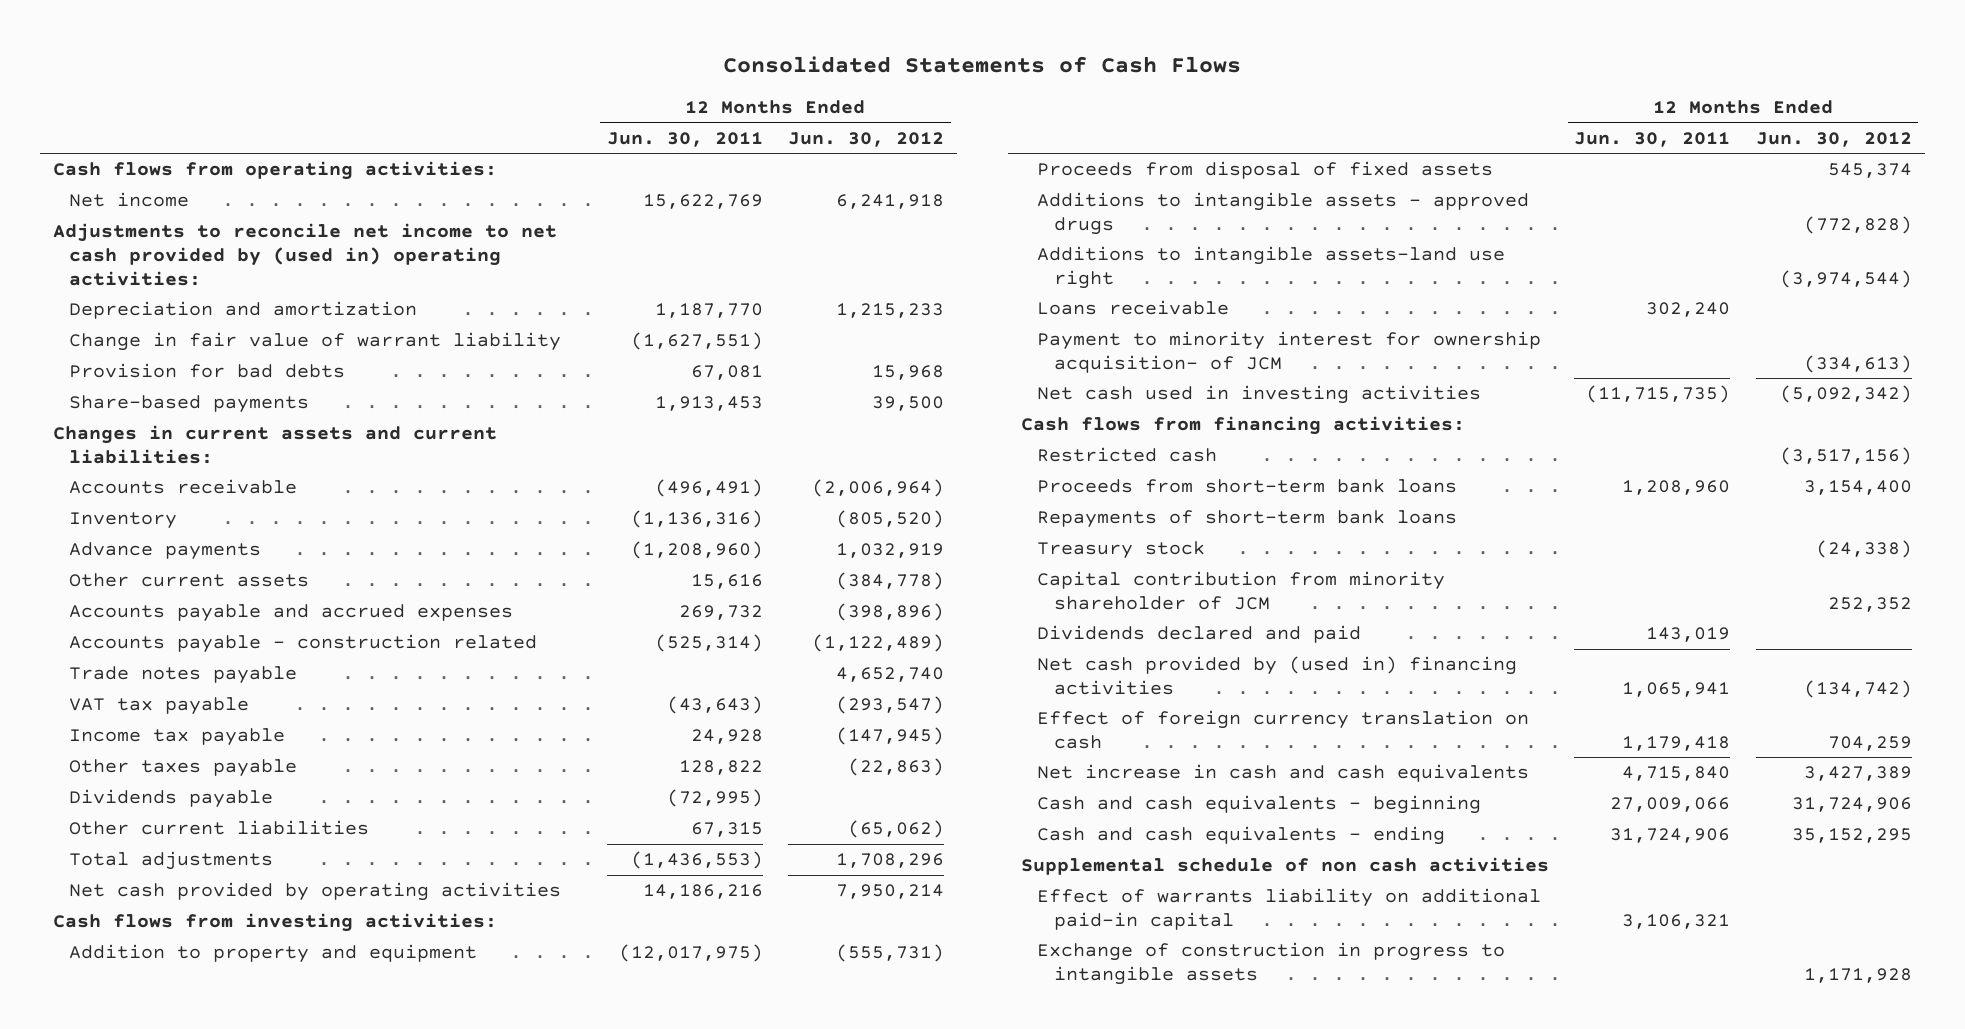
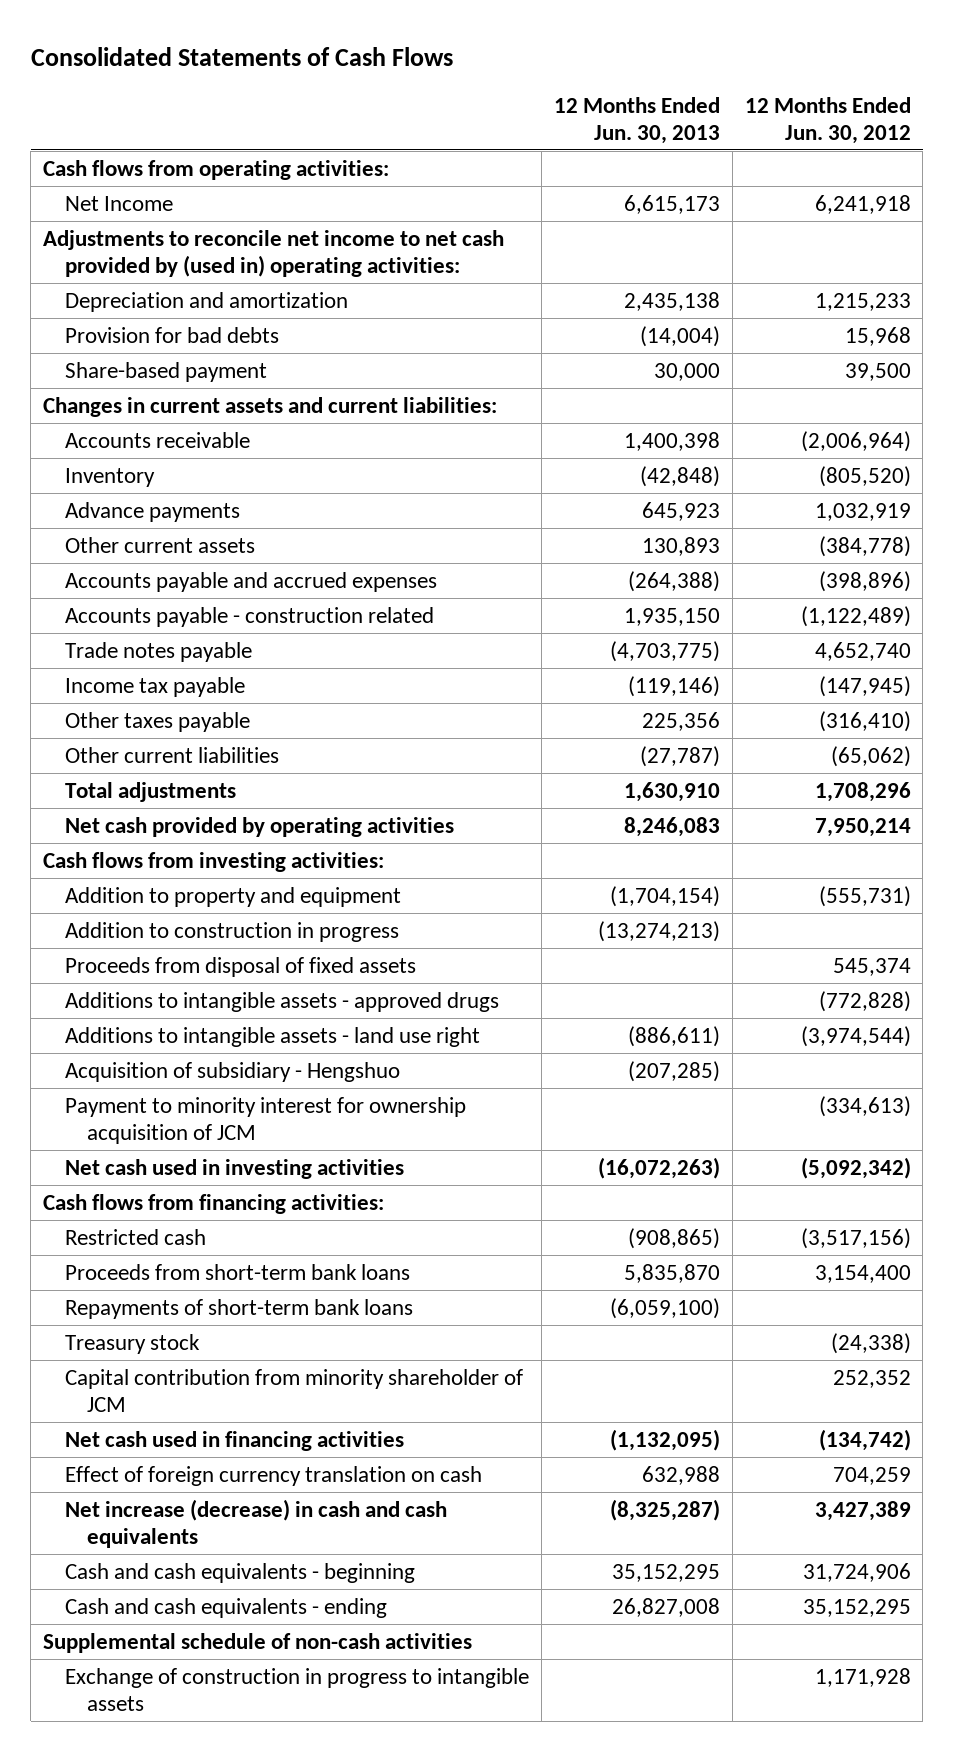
- | 12 Months Ended Jun. 30, 2011 | 12 Months Ended Jun. 30, 2012
+ | 12 Months Ended Jun. 30, 2013 | 12 Months Ended Jun. 30, 2012
- Net income | 15,622,769 | 6,241,918
+ Net Income | 6,615,173 | 6,241,918
- Change in fair value of warrant liability | (1,627,551) |
- Share-based payments | 1,913,453 | 39,500
+ Share-based payment | 30,000 | 39,500
- VAT tax payable | (43,643) | (293,547)
- Other taxes payable | 128,822 | (22,863)
- Dividends payable | (72,995) |
+ Other taxes payable | 225,356 | (316,410)
+ Addition to construction in progress | (13,274,213) |
- Additions to intangible assets-land use right | | (3,974,544)
- Loans receivable | 302,240 |
- Payment to minority interest for ownership acquisition- of JCM | | (334,613)
+ Additions to intangible assets - land use right | (886,611) | (3,974,544)
+ Acquisition of subsidiary - Hengshuo | (207,285) |
+ Payment to minority interest for ownership acquisition of JCM | | (334,613)
- Dividends declared and paid | 143,019 |
- Net cash provided by (used in) financing activities | 1,065,941 | (134,742)
+ Net cash used in financing activities | (1,132,095) | (134,742)
- Net increase in cash and cash equivalents | 4,715,840 | 3,427,389
+ Net increase (decrease) in cash and cash equivalents | (8,325,287) | 3,427,389
- Supplemental schedule of non cash activities
- Effect of warrants liability on additional paid-in capital | 3,106,321 |
+ Supplemental schedule of non-cash activities

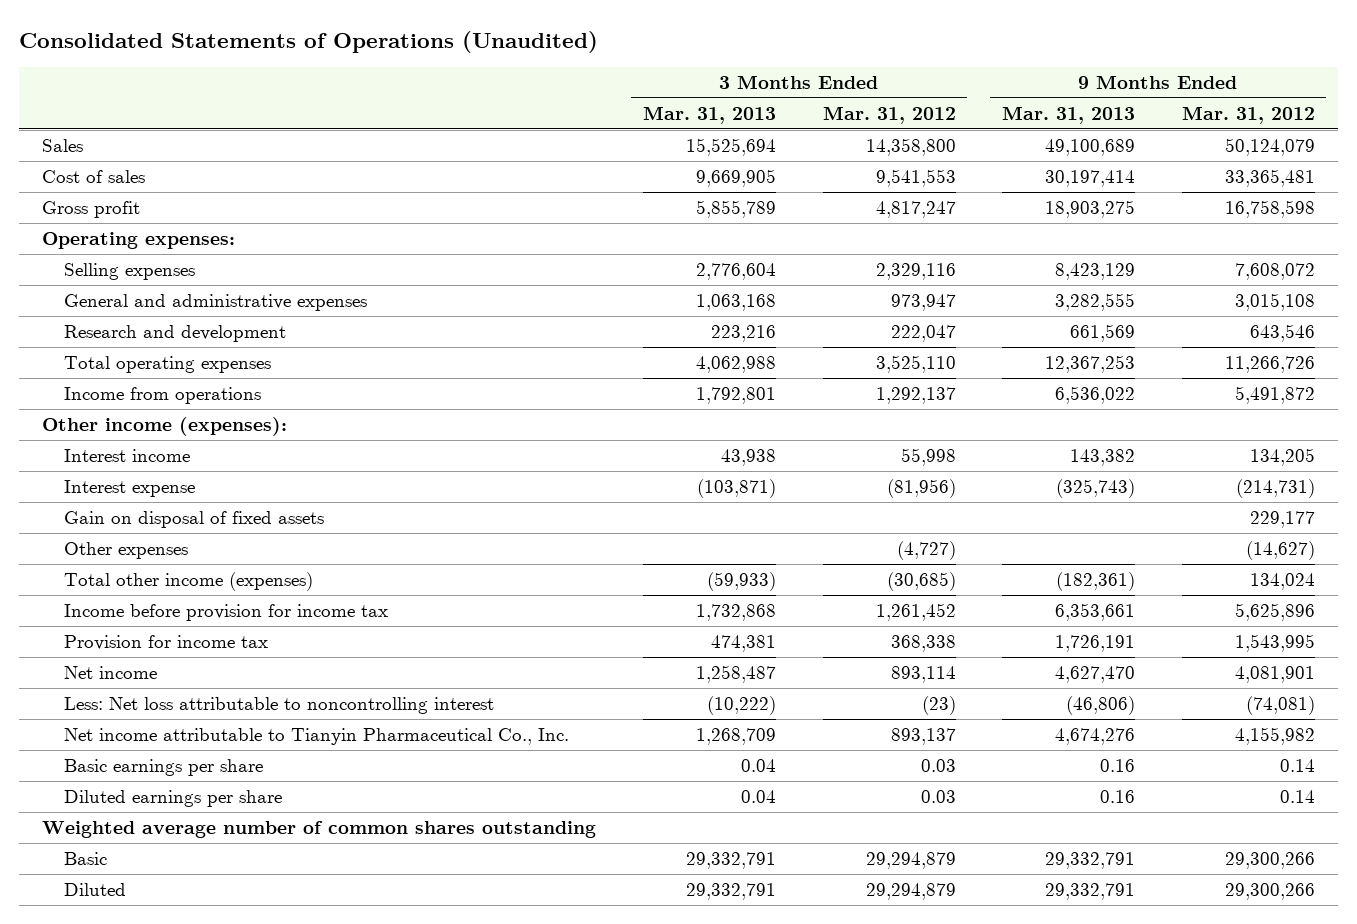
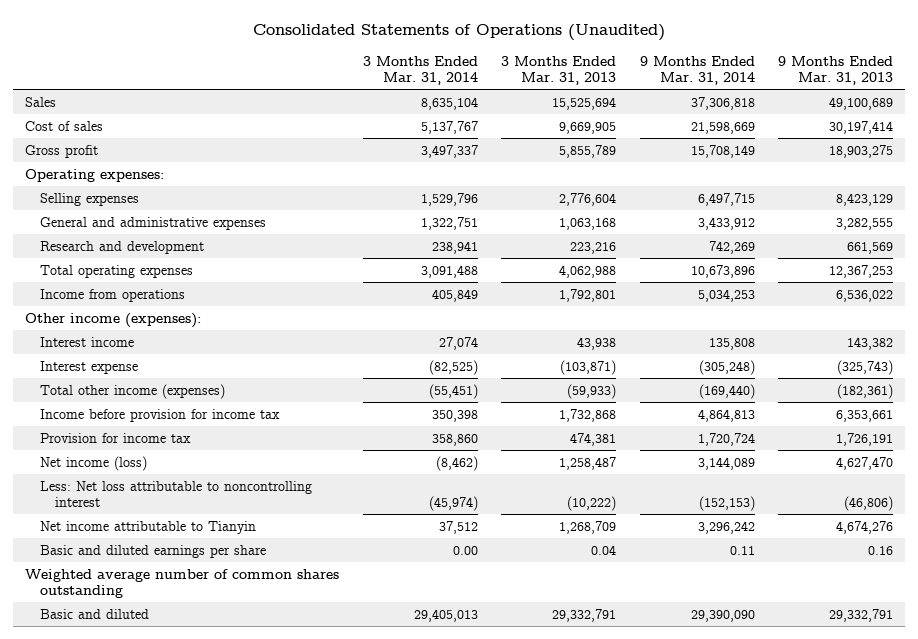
- | 3 Months Ended Mar. 31, 2013 | 3 Months Ended Mar. 31, 2012 | 9 Months Ended Mar. 31, 2013 | 9 Months Ended Mar. 31, 2012
+ | 3 Months Ended Mar. 31, 2014 | 3 Months Ended Mar. 31, 2013 | 9 Months Ended Mar. 31, 2014 | 9 Months Ended Mar. 31, 2013
- Gain on disposal of fixed assets | | | | 229,177
- Other expenses | | (4,727) | | (14,627)
- Net income | 1,258,487 | 893,114 | 4,627,470 | 4,081,901
+ Net income (loss) | (8,462) | 1,258,487 | 3,144,089 | 4,627,470
- Net income attributable to Tianyin Pharmaceutical Co., Inc. | 1,268,709 | 893,137 | 4,674,276 | 4,155,982
- Basic earnings per share | 0.04 | 0.03 | 0.16 | 0.14
- Diluted earnings per share | 0.04 | 0.03 | 0.16 | 0.14
+ Net income attributable to Tianyin | 37,512 | 1,268,709 | 3,296,242 | 4,674,276
+ Basic and diluted earnings per share | 0.00 | 0.04 | 0.11 | 0.16
- Basic | 29,332,791 | 29,294,879 | 29,332,791 | 29,300,266
- Diluted | 29,332,791 | 29,294,879 | 29,332,791 | 29,300,266
+ Basic and diluted | 29,405,013 | 29,332,791 | 29,390,090 | 29,332,791

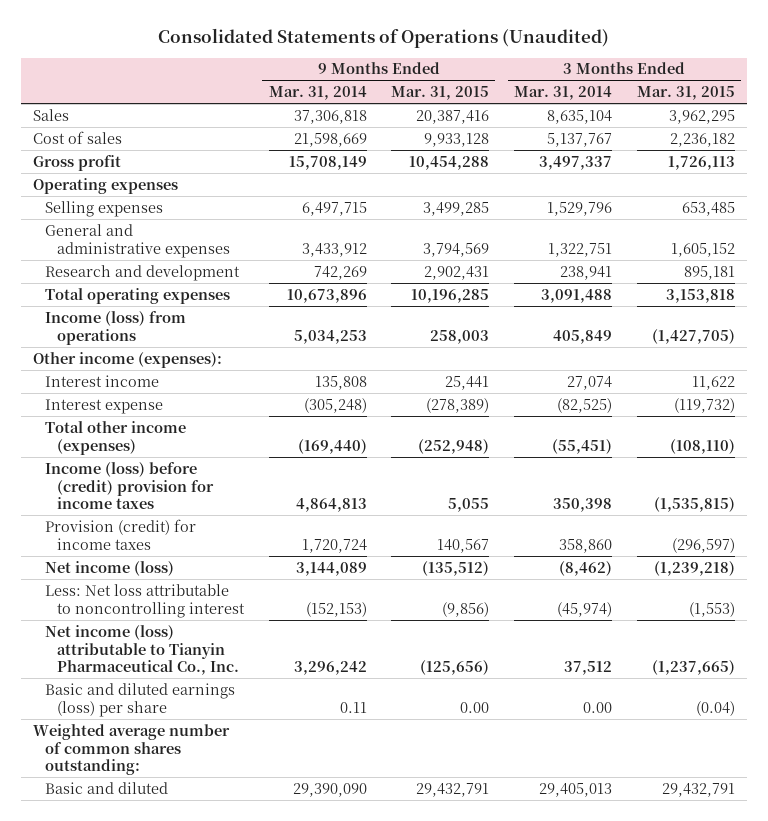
- | 3 Months Ended Mar. 31, 2014 | 3 Months Ended Mar. 31, 2013 | 9 Months Ended Mar. 31, 2014 | 9 Months Ended Mar. 31, 2013
+ | 9 Months Ended Mar. 31, 2014 | 9 Months Ended Mar. 31, 2015 | 3 Months Ended Mar. 31, 2014 | 3 Months Ended Mar. 31, 2015
- Operating expenses:
+ Operating expenses
- Income from operations | 405,849 | 1,792,801 | 5,034,253 | 6,536,022
+ Income (loss) from operations | 5,034,253 | 258,003 | 405,849 | (1,427,705)
- Income before provision for income tax | 350,398 | 1,732,868 | 4,864,813 | 6,353,661
- Provision for income tax | 358,860 | 474,381 | 1,720,724 | 1,726,191
+ Income (loss) before (credit) provision for income taxes | 4,864,813 | 5,055 | 350,398 | (1,535,815)
+ Provision (credit) for income taxes | 1,720,724 | 140,567 | 358,860 | (296,597)
- Net income attributable to Tianyin | 37,512 | 1,268,709 | 3,296,242 | 4,674,276
- Basic and diluted earnings per share | 0.00 | 0.04 | 0.11 | 0.16
- Weighted average number of common shares outstanding
+ Net income (loss) attributable to Tianyin Pharmaceutical Co., Inc. | 3,296,242 | (125,656) | 37,512 | (1,237,665)
+ Basic and diluted earnings (loss) per share | 0.11 | 0.00 | 0.00 | (0.04)
+ Weighted average number of common shares outstanding:

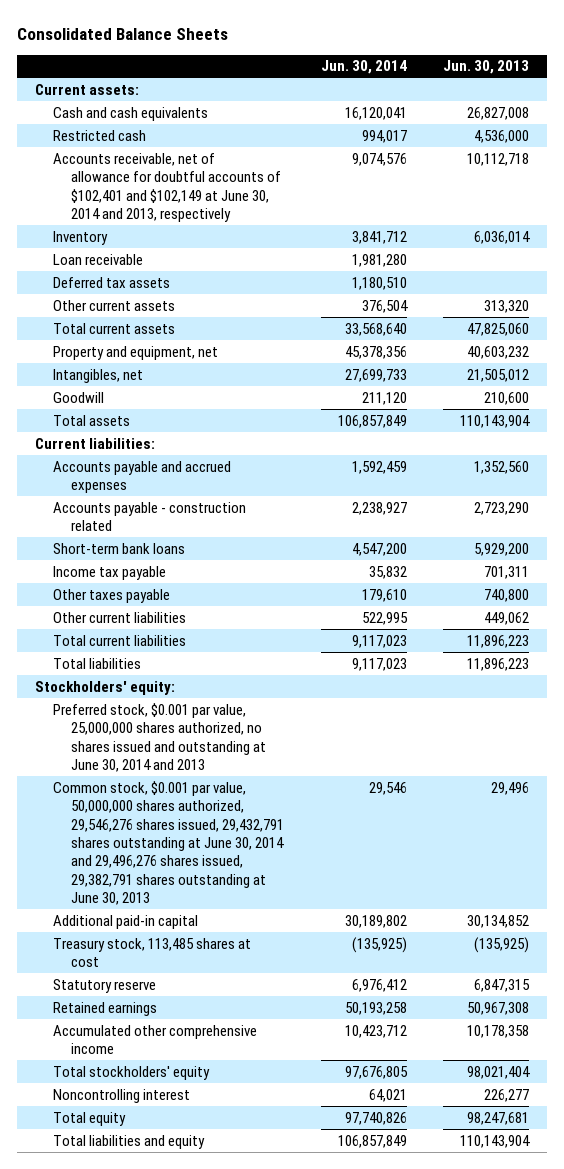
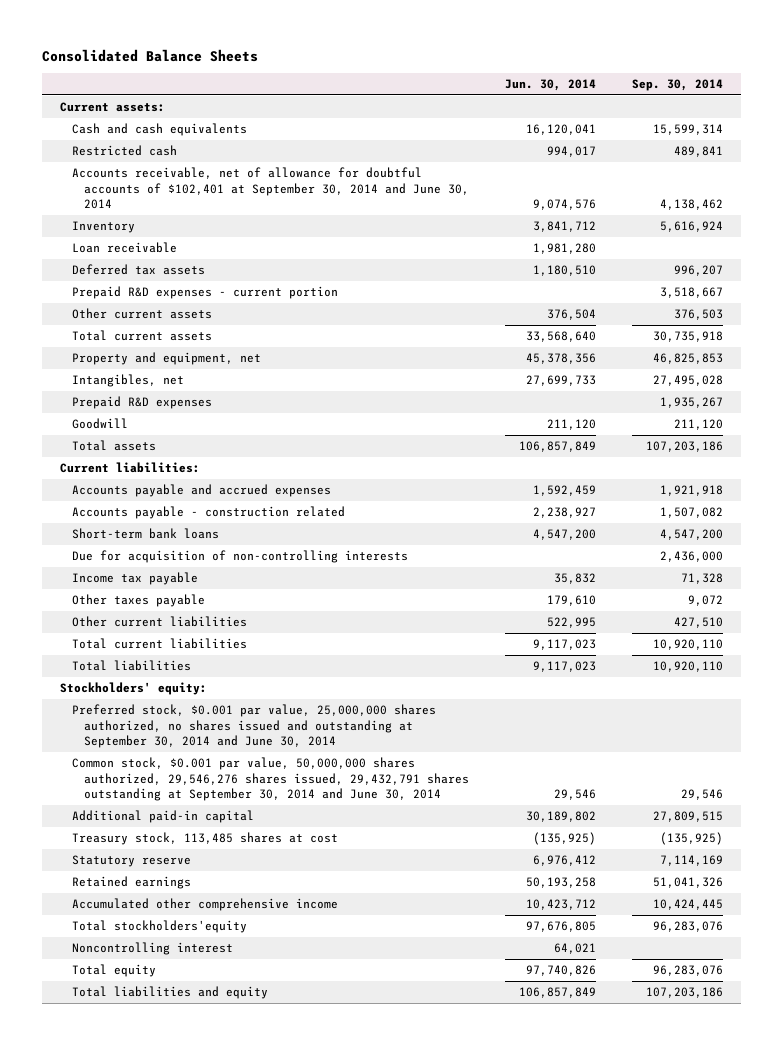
- | Jun. 30, 2014 | Jun. 30, 2013
+ | Jun. 30, 2014 | Sep. 30, 2014
- Accounts receivable, net of allowance for doubtful accounts of $102,401 and $102,149 at June 30, 2014 and 2013, respectively | 9,074,576 | 10,112,718
+ Accounts receivable, net of allowance for doubtful accounts of $102,401 at September 30, 2014 and June 30, 2014 | 9,074,576 | 4,138,462
+ Prepaid R&D expenses - current portion | | 3,518,667
+ Prepaid R&D expenses | | 1,935,267
+ Due for acquisition of non-controlling interests | | 2,436,000
- Preferred stock, $0.001 par value, 25,000,000 shares authorized, no shares issued and outstanding at June 30, 2014 and 2013
- Common stock, $0.001 par value, 50,000,000 shares authorized, 29,546,276 shares issued, 29,432,791 shares outstanding at June 30, 2014 and 29,496,276 shares issued, 29,382,791 shares outstanding at June 30, 2013 | 29,546 | 29,496
+ Preferred stock, $0.001 par value, 25,000,000 shares authorized, no shares issued and outstanding at September 30, 2014 and June 30, 2014
+ Common stock, $0.001 par value, 50,000,000 shares authorized, 29,546,276 shares issued, 29,432,791 shares outstanding at September 30, 2014 and June 30, 2014 | 29,546 | 29,546
- Total stockholders' equity | 97,676,805 | 98,021,404
+ Total stockholders'equity | 97,676,805 | 96,283,076

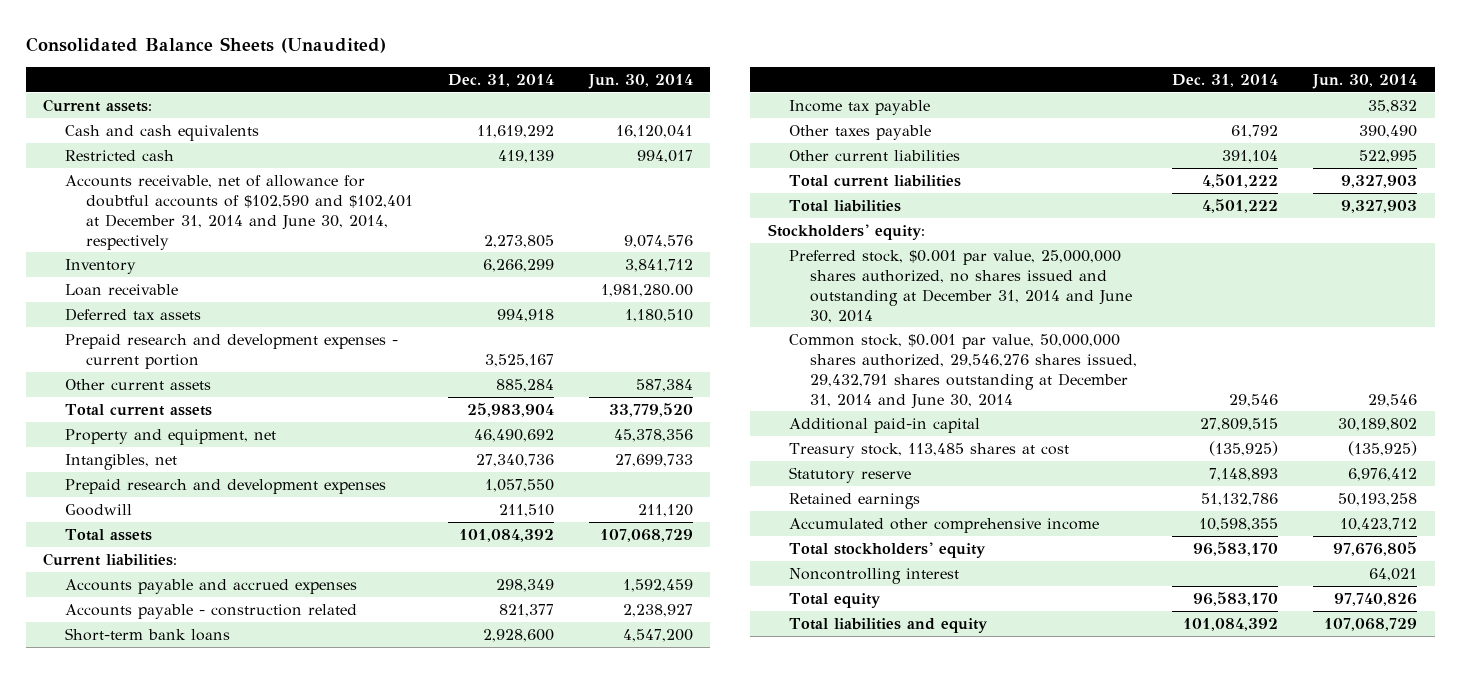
- Consolidated Balance Sheets
+ Consolidated Balance Sheets (Unaudited)
- | Jun. 30, 2014 | Sep. 30, 2014
+ | Dec. 31, 2014 | Jun. 30, 2014
- Accounts receivable, net of allowance for doubtful accounts of $102,401 at September 30, 2014 and June 30, 2014 | 9,074,576 | 4,138,462
+ Accounts receivable, net of allowance for doubtful accounts of $102,590 and $102,401 at December 31, 2014 and June 30, 2014, respectively | 2,273,805 | 9,074,576
- Loan receivable | 1,981,280 |
+ Loan receivable | | 1,981,280.00
- Prepaid R&D expenses - current portion | | 3,518,667
- Other current assets | 376,504 | 376,503
- Total current assets | 33,568,640 | 30,735,918
+ Prepaid research and development expenses - current portion | 3,525,167 |
+ Other current assets | 885,284 | 587,384
+ Total current assets | 25,983,904 | 33,779,520
- Prepaid R&D expenses | | 1,935,267
+ Prepaid research and development expenses | 1,057,550 |
- Total assets | 106,857,849 | 107,203,186
+ Total assets | 101,084,392 | 107,068,729
- Due for acquisition of non-controlling interests | | 2,436,000
- Other taxes payable | 179,610 | 9,072
+ Other taxes payable | 61,792 | 390,490
- Total current liabilities | 9,117,023 | 10,920,110
- Total liabilities | 9,117,023 | 10,920,110
+ Total current liabilities | 4,501,222 | 9,327,903
+ Total liabilities | 4,501,222 | 9,327,903
- Preferred stock, $0.001 par value, 25,000,000 shares authorized, no shares issued and outstanding at September 30, 2014 and June 30, 2014
- Common stock, $0.001 par value, 50,000,000 shares authorized, 29,546,276 shares issued, 29,432,791 shares outstanding at September 30, 2014 and June 30, 2014 | 29,546 | 29,546
+ Preferred stock, $0.001 par value, 25,000,000 shares authorized, no shares issued and outstanding at December 31, 2014 and June 30, 2014
+ Common stock, $0.001 par value, 50,000,000 shares authorized, 29,546,276 shares issued, 29,432,791 shares outstanding at December 31, 2014 and June 30, 2014 | 29,546 | 29,546
- Total stockholders'equity | 97,676,805 | 96,283,076
+ Total stockholders' equity | 96,583,170 | 97,676,805
- Total liabilities and equity | 106,857,849 | 107,203,186
+ Total liabilities and equity | 101,084,392 | 107,068,729

